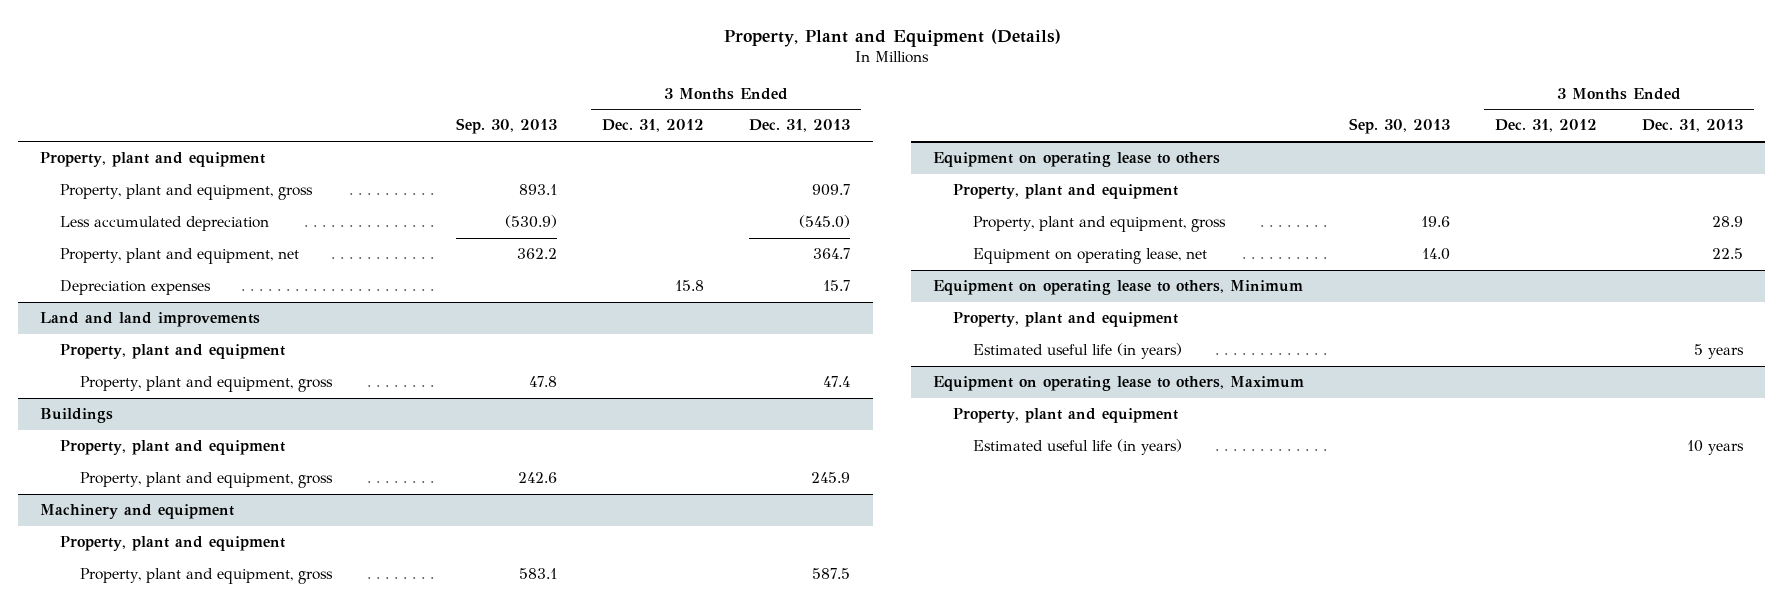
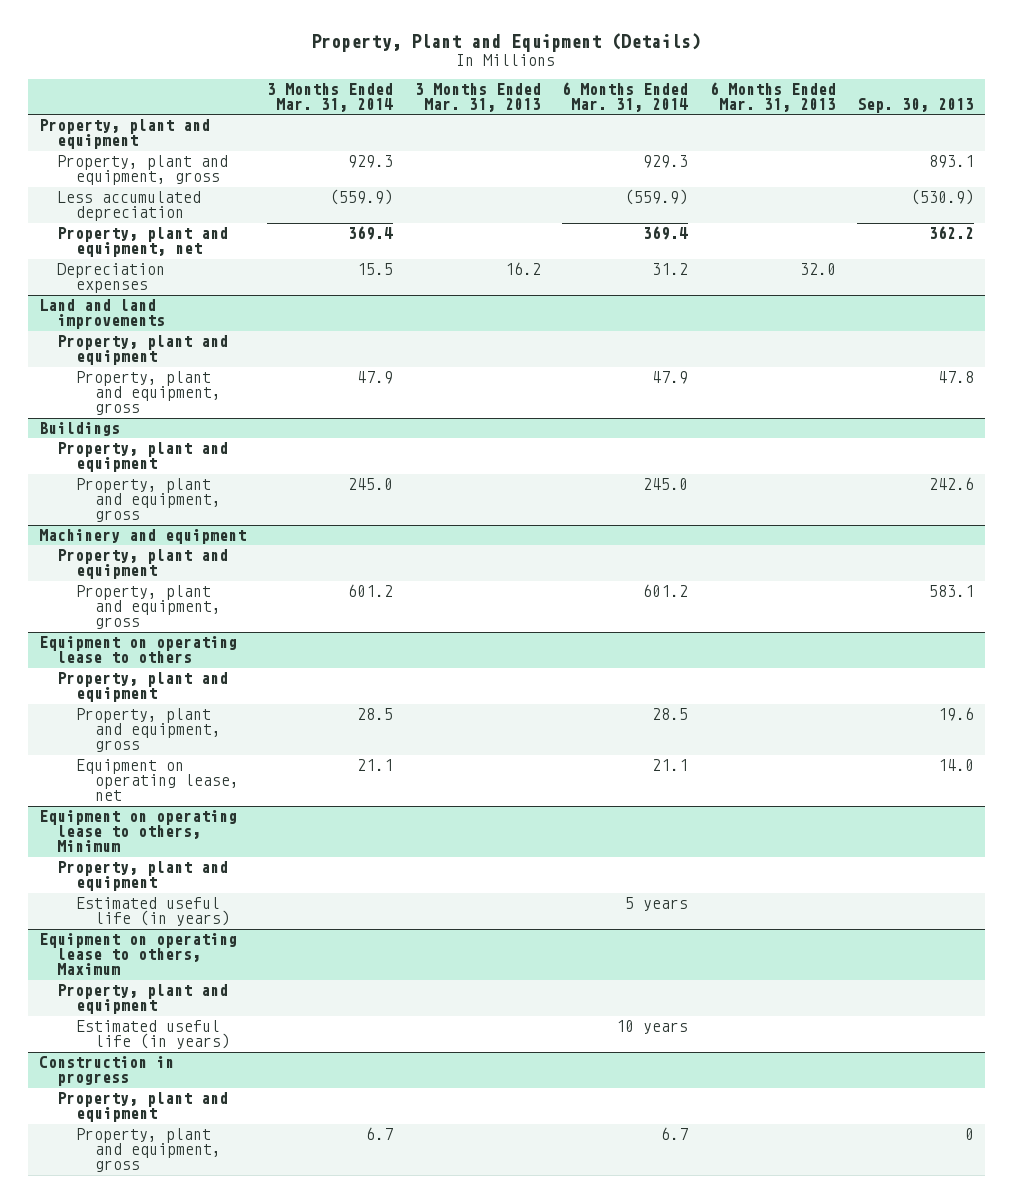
- | Sep. 30, 2013 | 3 Months Ended Dec. 31, 2012 | 3 Months Ended Dec. 31, 2013
+ | 3 Months Ended Mar. 31, 2014 | 3 Months Ended Mar. 31, 2013 | 6 Months Ended Mar. 31, 2014 | 6 Months Ended Mar. 31, 2013 | Sep. 30, 2013
+ Construction in progress
+ Property, plant and equipment
+ Property, plant and equipment, gross | 6.7 | | 6.7 | | 0

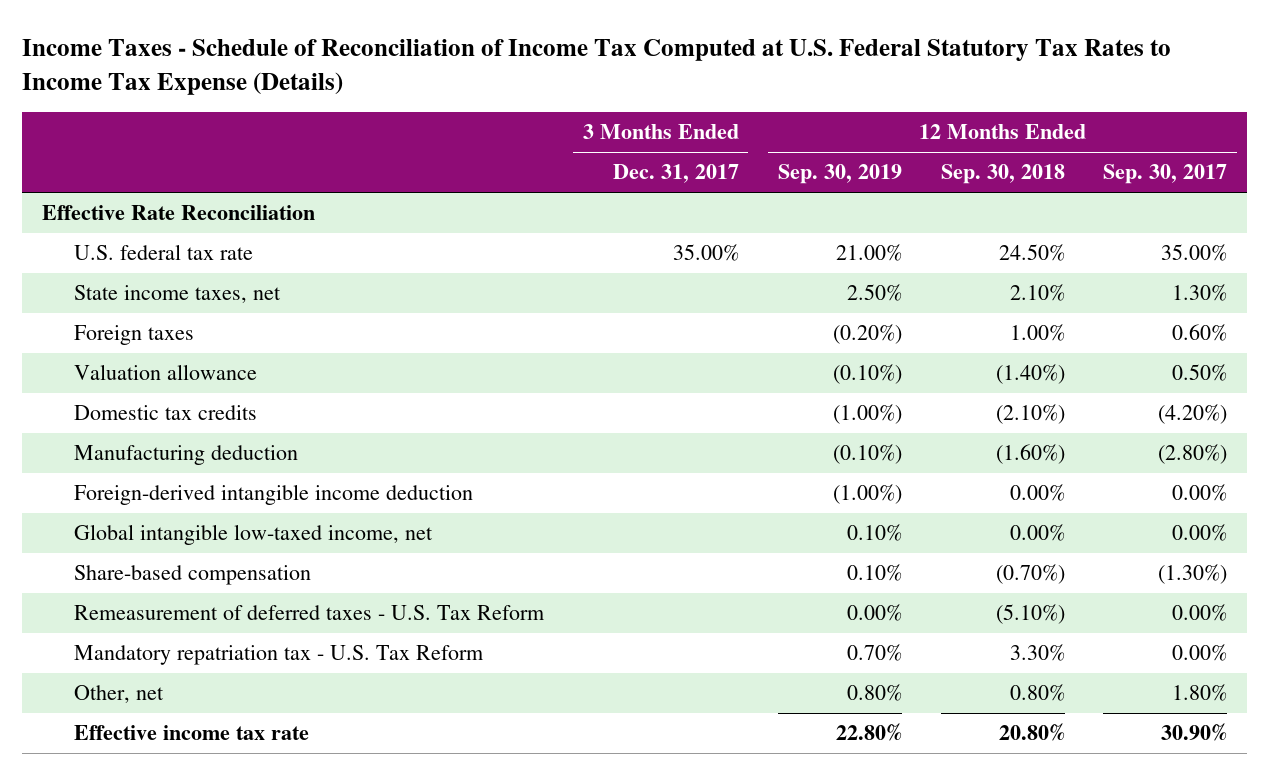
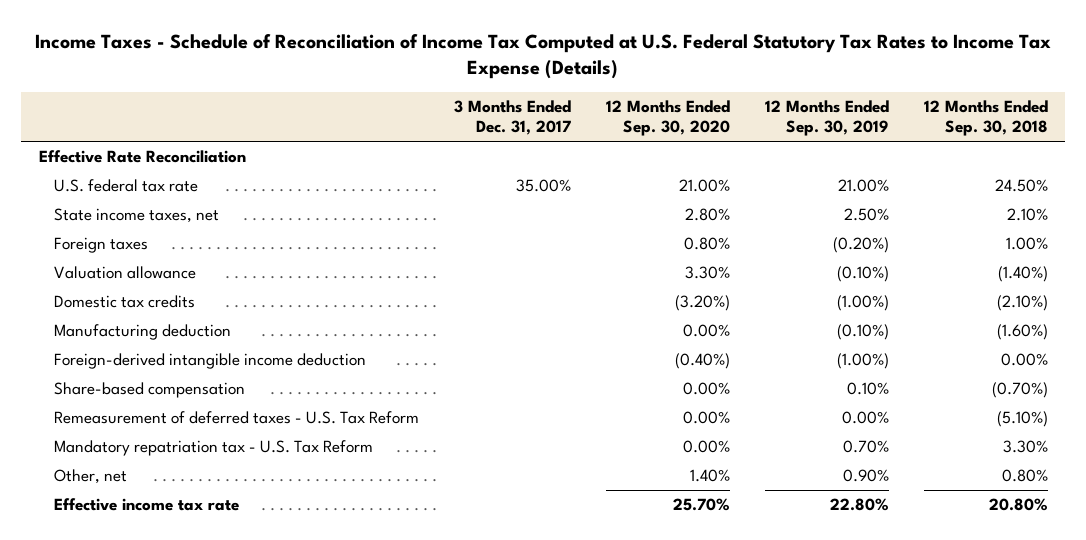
- | 3 Months Ended Dec. 31, 2017 | 12 Months Ended Sep. 30, 2019 | 12 Months Ended Sep. 30, 2018 | 12 Months Ended Sep. 30, 2017
+ | 3 Months Ended Dec. 31, 2017 | 12 Months Ended Sep. 30, 2020 | 12 Months Ended Sep. 30, 2019 | 12 Months Ended Sep. 30, 2018
- Global intangible low-taxed income, net | | 0.10% | 0.00% | 0.00%
- Other, net | | 0.80% | 0.80% | 1.80%
+ Other, net | | 1.40% | 0.90% | 0.80%

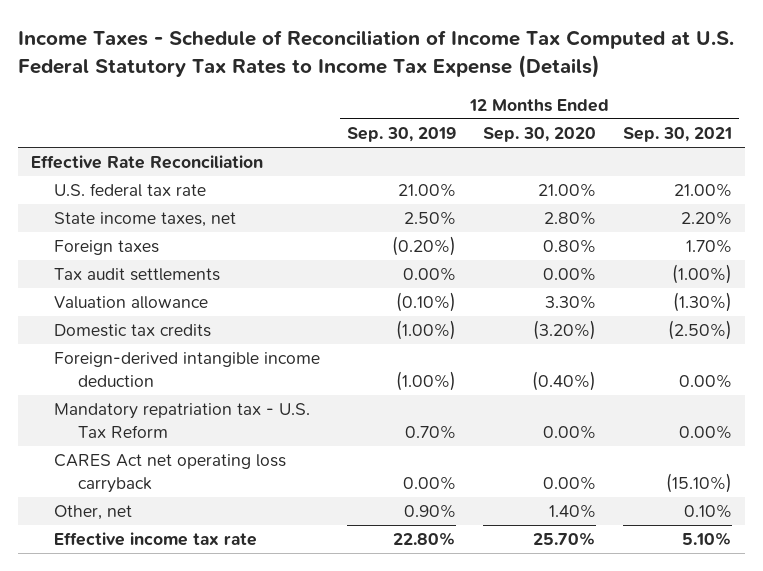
- | 3 Months Ended Dec. 31, 2017 | 12 Months Ended Sep. 30, 2020 | 12 Months Ended Sep. 30, 2019 | 12 Months Ended Sep. 30, 2018
+ | 12 Months Ended Sep. 30, 2019 | 12 Months Ended Sep. 30, 2020 | 12 Months Ended Sep. 30, 2021
+ Tax audit settlements | 0.00% | 0.00% | (1.00%)
- Manufacturing deduction | | 0.00% | (0.10%) | (1.60%)
- Share-based compensation | | 0.00% | 0.10% | (0.70%)
- Remeasurement of deferred taxes - U.S. Tax Reform | | 0.00% | 0.00% | (5.10%)
+ CARES Act net operating loss carryback | 0.00% | 0.00% | (15.10%)

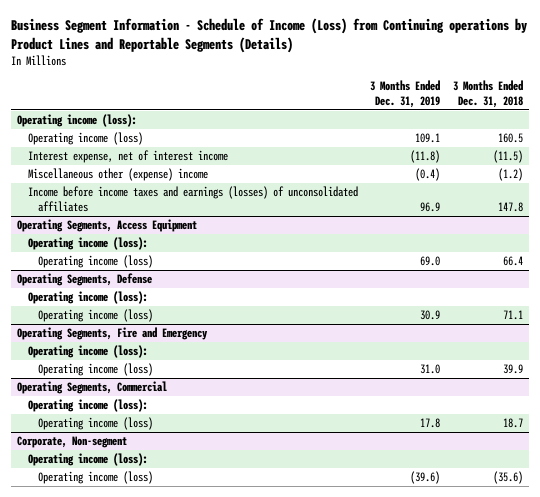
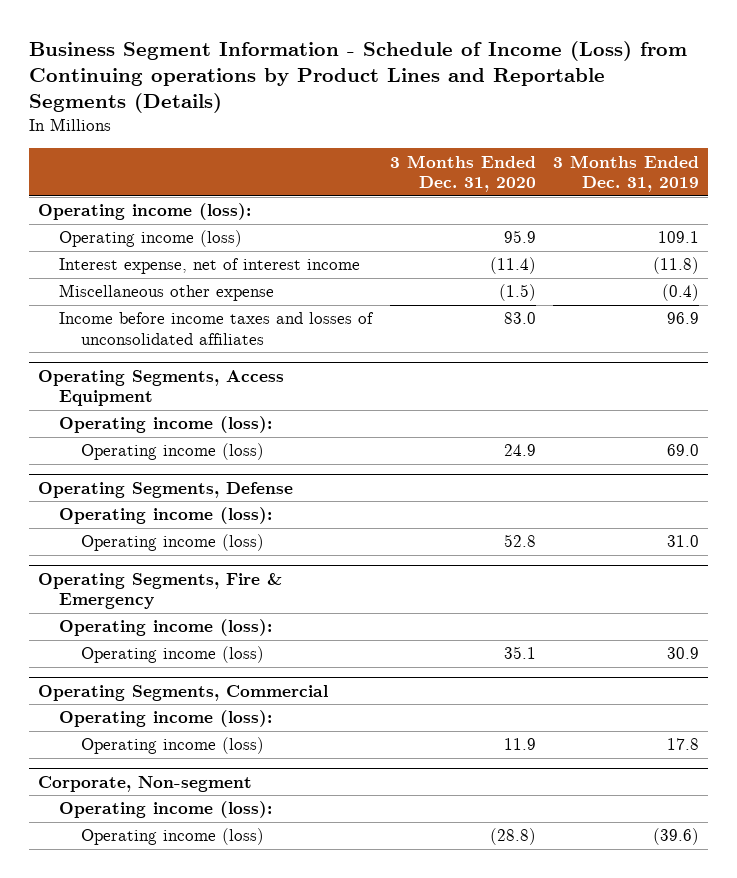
- | 3 Months Ended Dec. 31, 2019 | 3 Months Ended Dec. 31, 2018
+ | 3 Months Ended Dec. 31, 2020 | 3 Months Ended Dec. 31, 2019
- Miscellaneous other (expense) income | (0.4) | (1.2)
- Income before income taxes and earnings (losses) of unconsolidated affiliates | 96.9 | 147.8
+ Miscellaneous other expense | (1.5) | (0.4)
+ Income before income taxes and losses of unconsolidated affiliates | 83.0 | 96.9
@ Operating Segments, Defense
- Operating income (loss) | 30.9 | 71.1
- Operating Segments, Fire and Emergency
- Operating income (loss):
+ Operating Segments, Fire & Emergency
+ Operating income (loss):
+ Operating income (loss) | 35.1 | 30.9

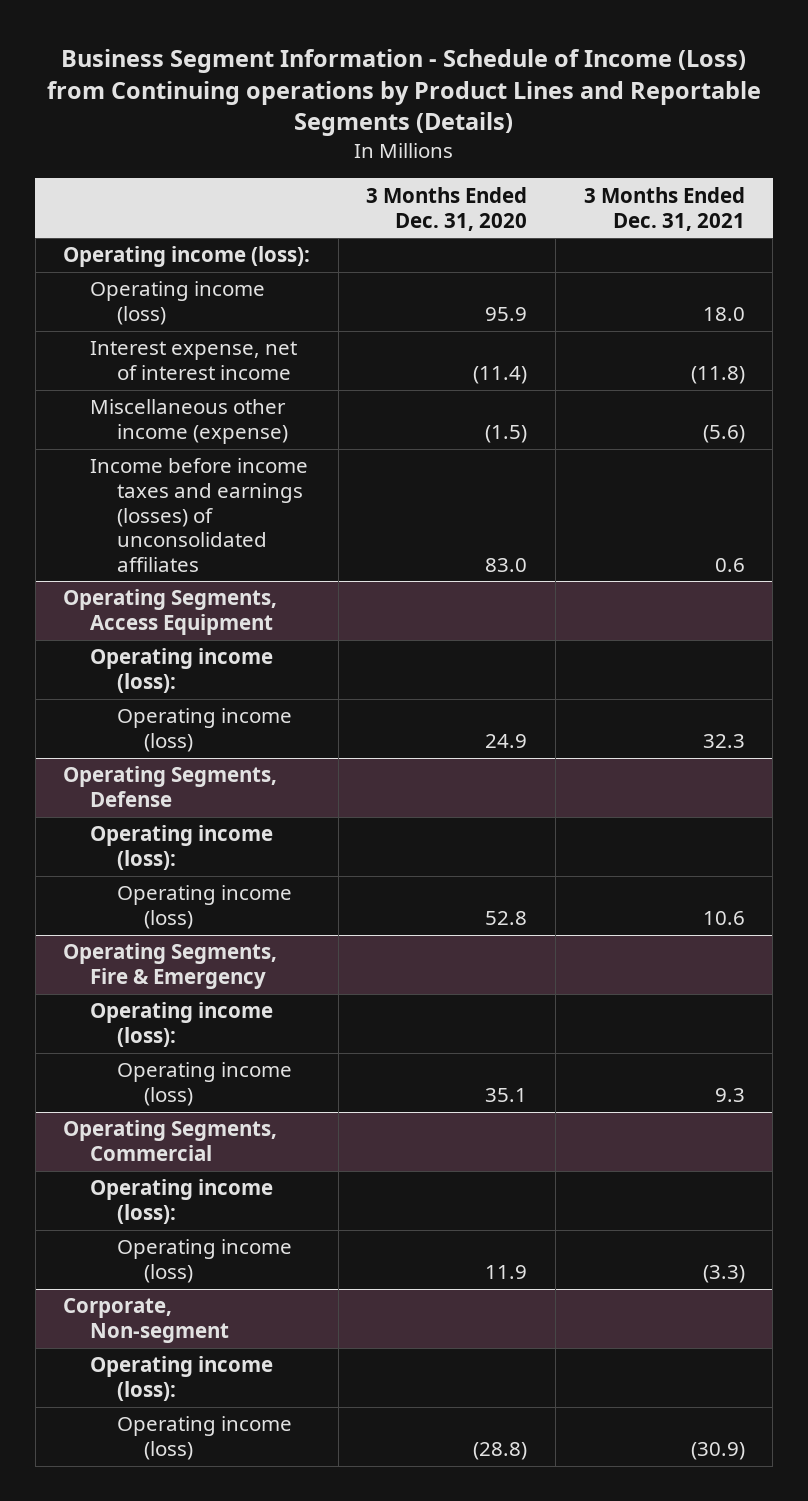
- | 3 Months Ended Dec. 31, 2020 | 3 Months Ended Dec. 31, 2019
+ | 3 Months Ended Dec. 31, 2020 | 3 Months Ended Dec. 31, 2021
- Miscellaneous other expense | (1.5) | (0.4)
- Income before income taxes and losses of unconsolidated affiliates | 83.0 | 96.9
+ Miscellaneous other income (expense) | (1.5) | (5.6)
+ Income before income taxes and earnings (losses) of unconsolidated affiliates | 83.0 | 0.6

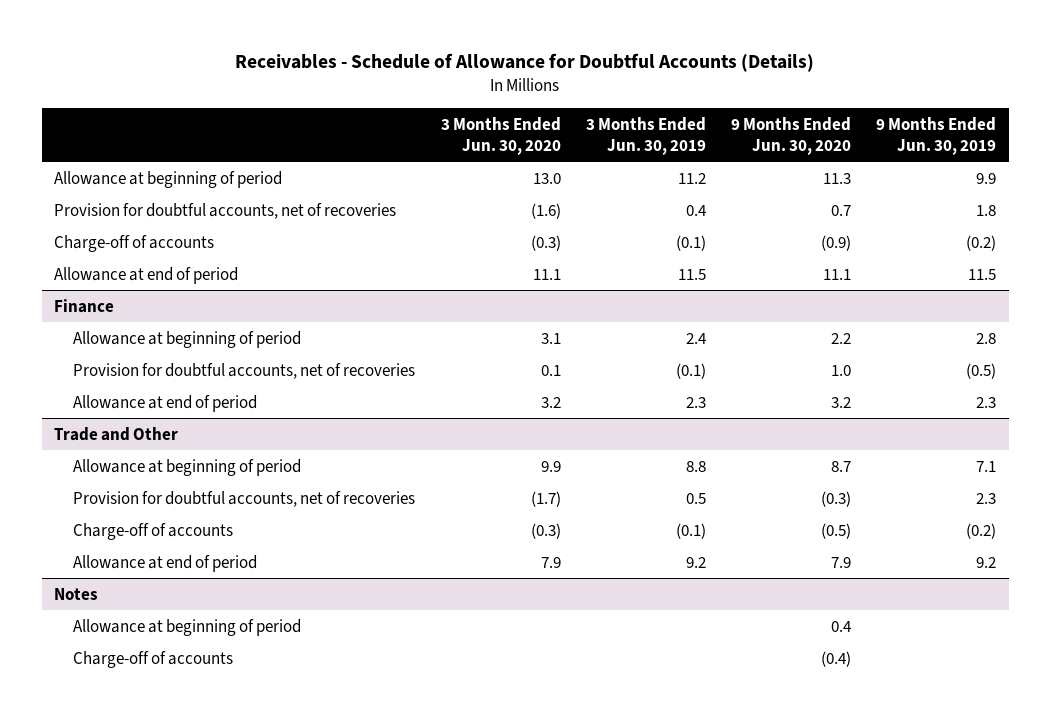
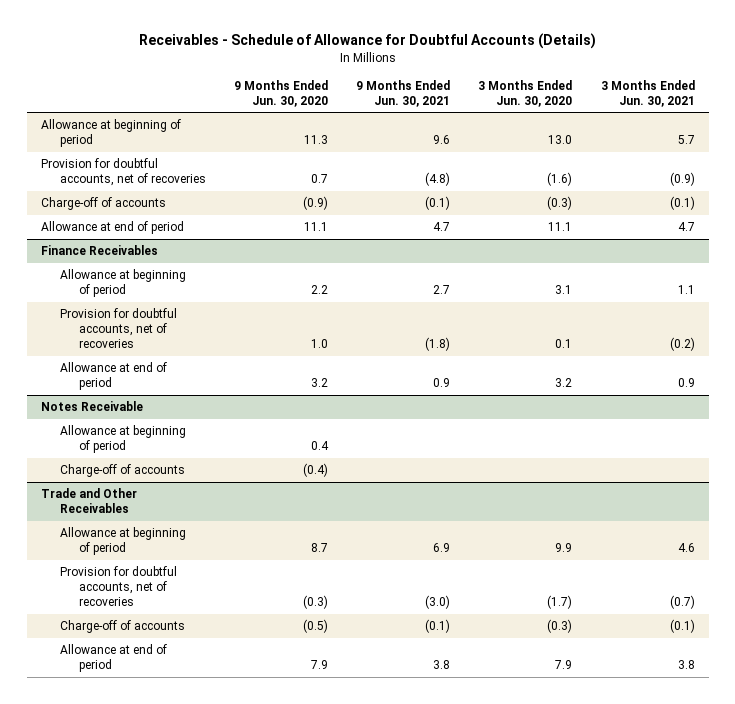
- | 3 Months Ended Jun. 30, 2020 | 3 Months Ended Jun. 30, 2019 | 9 Months Ended Jun. 30, 2020 | 9 Months Ended Jun. 30, 2019
+ | 9 Months Ended Jun. 30, 2020 | 9 Months Ended Jun. 30, 2021 | 3 Months Ended Jun. 30, 2020 | 3 Months Ended Jun. 30, 2021
- Finance
+ Finance Receivables
- Trade and Other
+ Notes Receivable
+ Allowance at beginning of period | 0.4 | | |
+ Charge-off of accounts | (0.4) | | |
+ Trade and Other Receivables
- Notes
- Allowance at beginning of period | | | 0.4 |
- Charge-off of accounts | | | (0.4) |

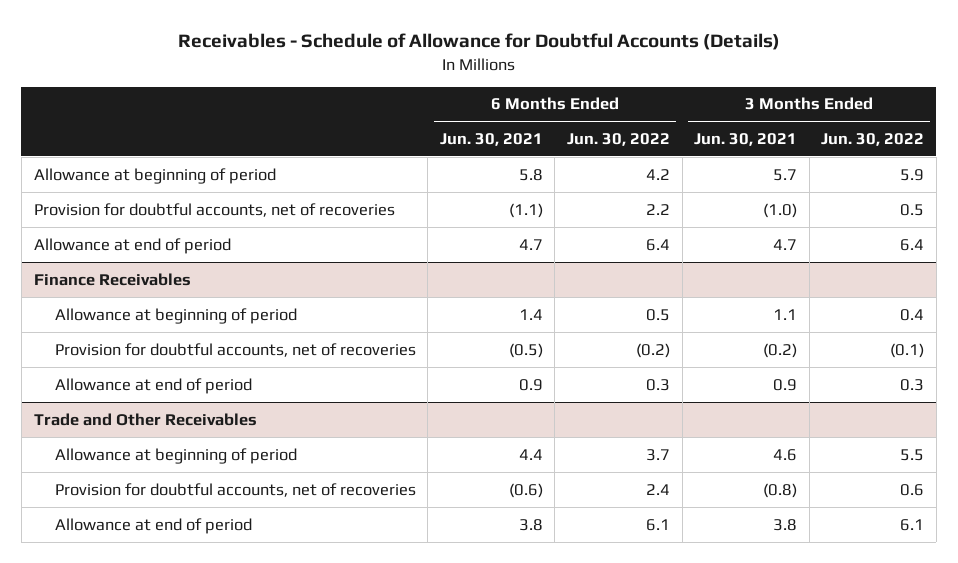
- | 9 Months Ended Jun. 30, 2020 | 9 Months Ended Jun. 30, 2021 | 3 Months Ended Jun. 30, 2020 | 3 Months Ended Jun. 30, 2021
+ | 6 Months Ended Jun. 30, 2021 | 6 Months Ended Jun. 30, 2022 | 3 Months Ended Jun. 30, 2021 | 3 Months Ended Jun. 30, 2022
- Provision for doubtful accounts, net of recoveries | 0.7 | (4.8) | (1.6) | (0.9)
- Charge-off of accounts | (0.9) | (0.1) | (0.3) | (0.1)
+ Provision for doubtful accounts, net of recoveries | (1.1) | 2.2 | (1.0) | 0.5
- Notes Receivable
- Allowance at beginning of period | 0.4 | | |
- Charge-off of accounts | (0.4) | | |
@ Trade and Other Receivables
- Provision for doubtful accounts, net of recoveries | (0.3) | (3.0) | (1.7) | (0.7)
- Charge-off of accounts | (0.5) | (0.1) | (0.3) | (0.1)
+ Provision for doubtful accounts, net of recoveries | (0.6) | 2.4 | (0.8) | 0.6

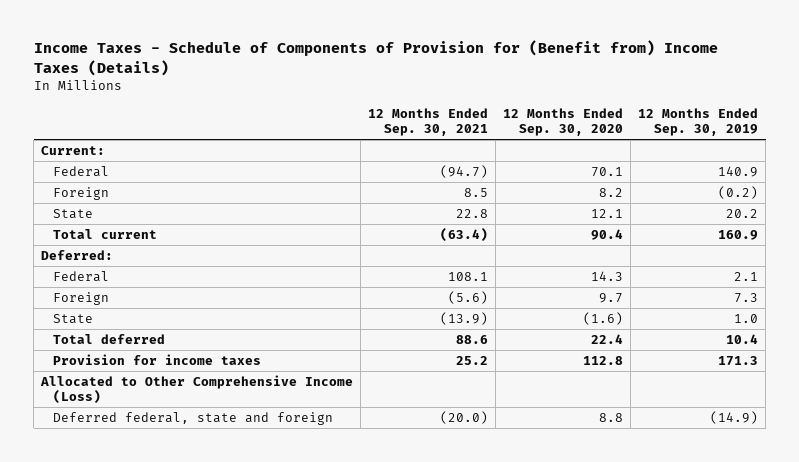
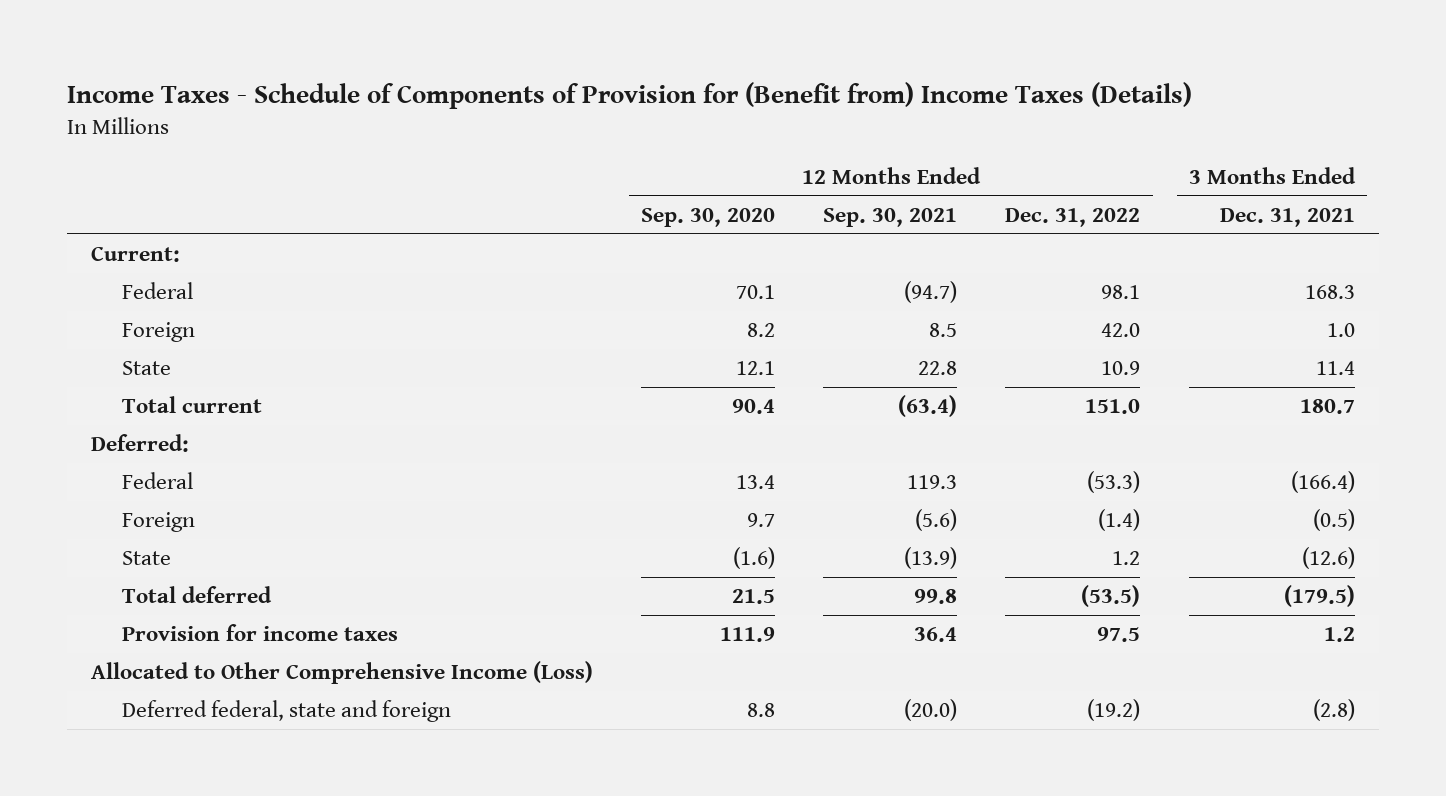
- | 12 Months Ended Sep. 30, 2021 | 12 Months Ended Sep. 30, 2020 | 12 Months Ended Sep. 30, 2019
+ | 12 Months Ended Sep. 30, 2020 | 12 Months Ended Sep. 30, 2021 | 12 Months Ended Dec. 31, 2022 | 3 Months Ended Dec. 31, 2021
- Federal | 108.1 | 14.3 | 2.1
+ Federal | 13.4 | 119.3 | (53.3) | (166.4)
- Total deferred | 88.6 | 22.4 | 10.4
- Provision for income taxes | 25.2 | 112.8 | 171.3
+ Total deferred | 21.5 | 99.8 | (53.5) | (179.5)
+ Provision for income taxes | 111.9 | 36.4 | 97.5 | 1.2

